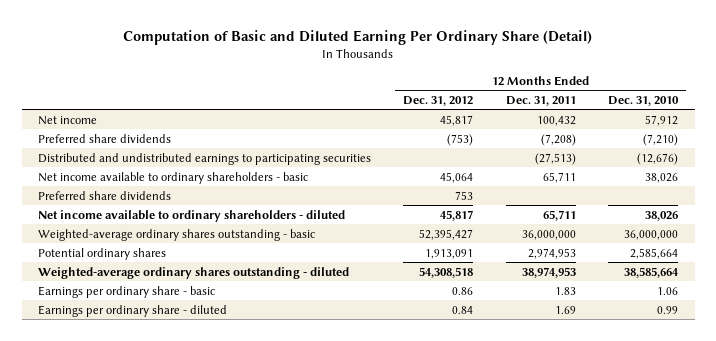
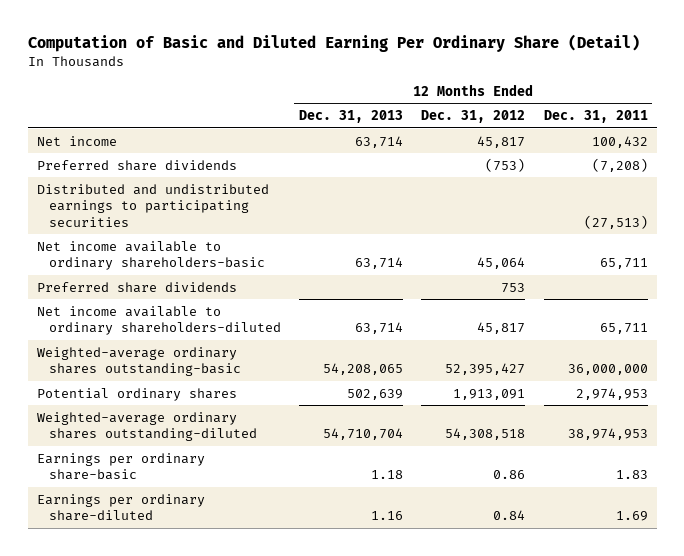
- | 12 Months Ended Dec. 31, 2012 | 12 Months Ended Dec. 31, 2011 | 12 Months Ended Dec. 31, 2010
+ | 12 Months Ended Dec. 31, 2013 | 12 Months Ended Dec. 31, 2012 | 12 Months Ended Dec. 31, 2011
- Net income available to ordinary shareholders - basic | 45,064 | 65,711 | 38,026
+ Net income available to ordinary shareholders-basic | 63,714 | 45,064 | 65,711
- Net income available to ordinary shareholders - diluted | 45,817 | 65,711 | 38,026
- Weighted-average ordinary shares outstanding - basic | 52,395,427 | 36,000,000 | 36,000,000
+ Net income available to ordinary shareholders-diluted | 63,714 | 45,817 | 65,711
+ Weighted-average ordinary shares outstanding-basic | 54,208,065 | 52,395,427 | 36,000,000
- Weighted-average ordinary shares outstanding - diluted | 54,308,518 | 38,974,953 | 38,585,664
- Earnings per ordinary share - basic | 0.86 | 1.83 | 1.06
- Earnings per ordinary share - diluted | 0.84 | 1.69 | 0.99
+ Weighted-average ordinary shares outstanding-diluted | 54,710,704 | 54,308,518 | 38,974,953
+ Earnings per ordinary share-basic | 1.18 | 0.86 | 1.83
+ Earnings per ordinary share-diluted | 1.16 | 0.84 | 1.69

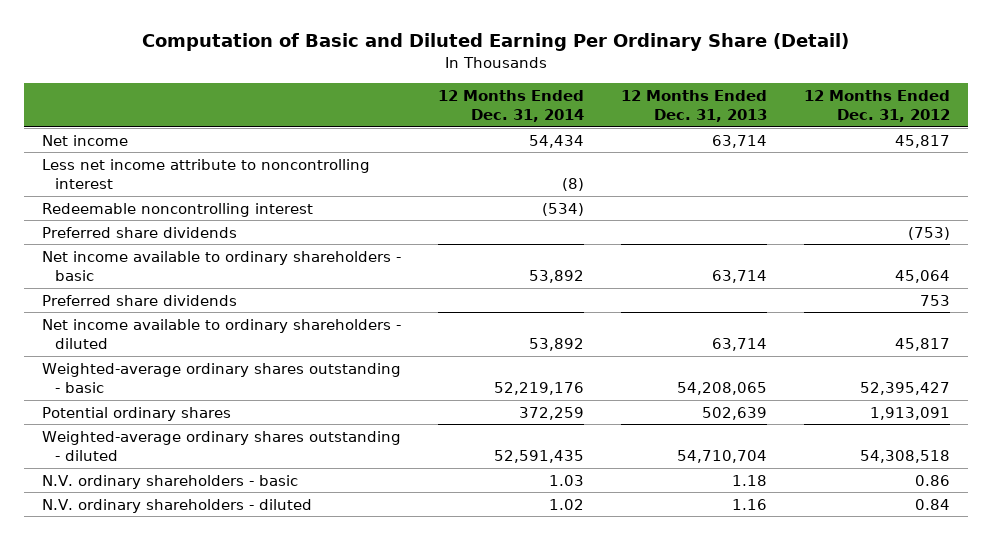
- | 12 Months Ended Dec. 31, 2013 | 12 Months Ended Dec. 31, 2012 | 12 Months Ended Dec. 31, 2011
+ | 12 Months Ended Dec. 31, 2014 | 12 Months Ended Dec. 31, 2013 | 12 Months Ended Dec. 31, 2012
+ Less net income attribute to noncontrolling interest | (8) | |
+ Redeemable noncontrolling interest | (534) | |
- Distributed and undistributed earnings to participating securities | | | (27,513)
- Net income available to ordinary shareholders-basic | 63,714 | 45,064 | 65,711
+ Net income available to ordinary shareholders - basic | 53,892 | 63,714 | 45,064
- Net income available to ordinary shareholders-diluted | 63,714 | 45,817 | 65,711
- Weighted-average ordinary shares outstanding-basic | 54,208,065 | 52,395,427 | 36,000,000
+ Net income available to ordinary shareholders - diluted | 53,892 | 63,714 | 45,817
+ Weighted-average ordinary shares outstanding - basic | 52,219,176 | 54,208,065 | 52,395,427
- Weighted-average ordinary shares outstanding-diluted | 54,710,704 | 54,308,518 | 38,974,953
- Earnings per ordinary share-basic | 1.18 | 0.86 | 1.83
- Earnings per ordinary share-diluted | 1.16 | 0.84 | 1.69
+ Weighted-average ordinary shares outstanding - diluted | 52,591,435 | 54,710,704 | 54,308,518
+ N.V. ordinary shareholders - basic | 1.03 | 1.18 | 0.86
+ N.V. ordinary shareholders - diluted | 1.02 | 1.16 | 0.84

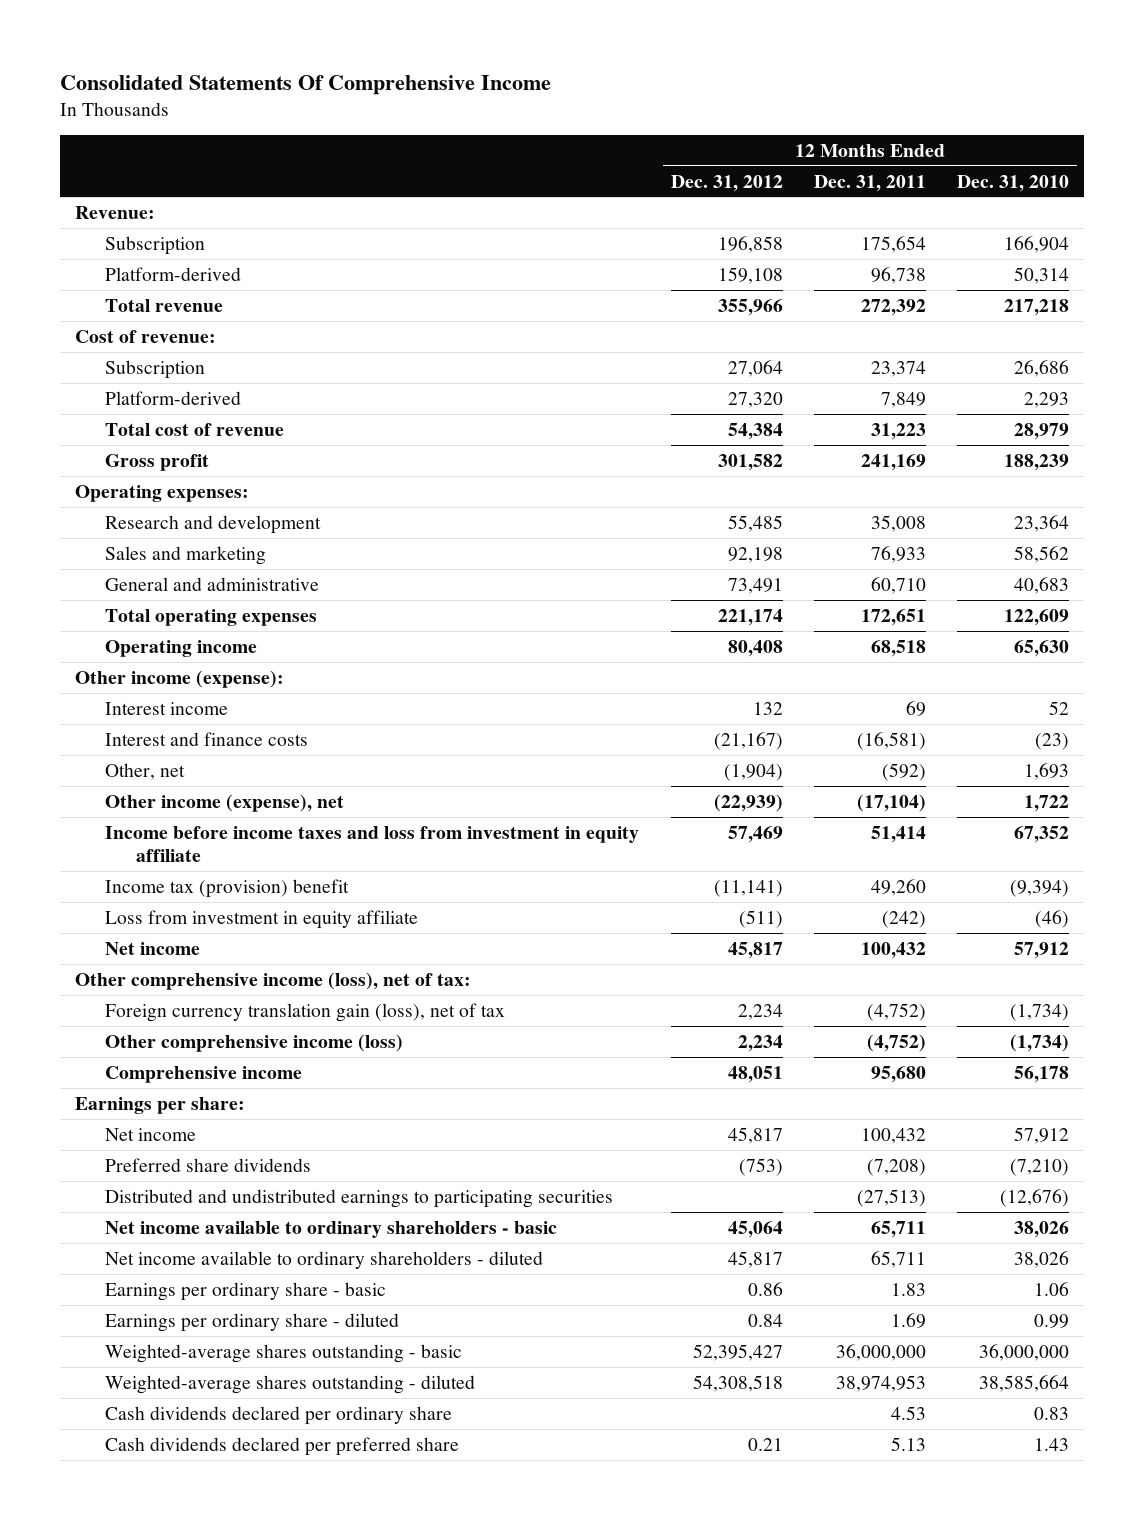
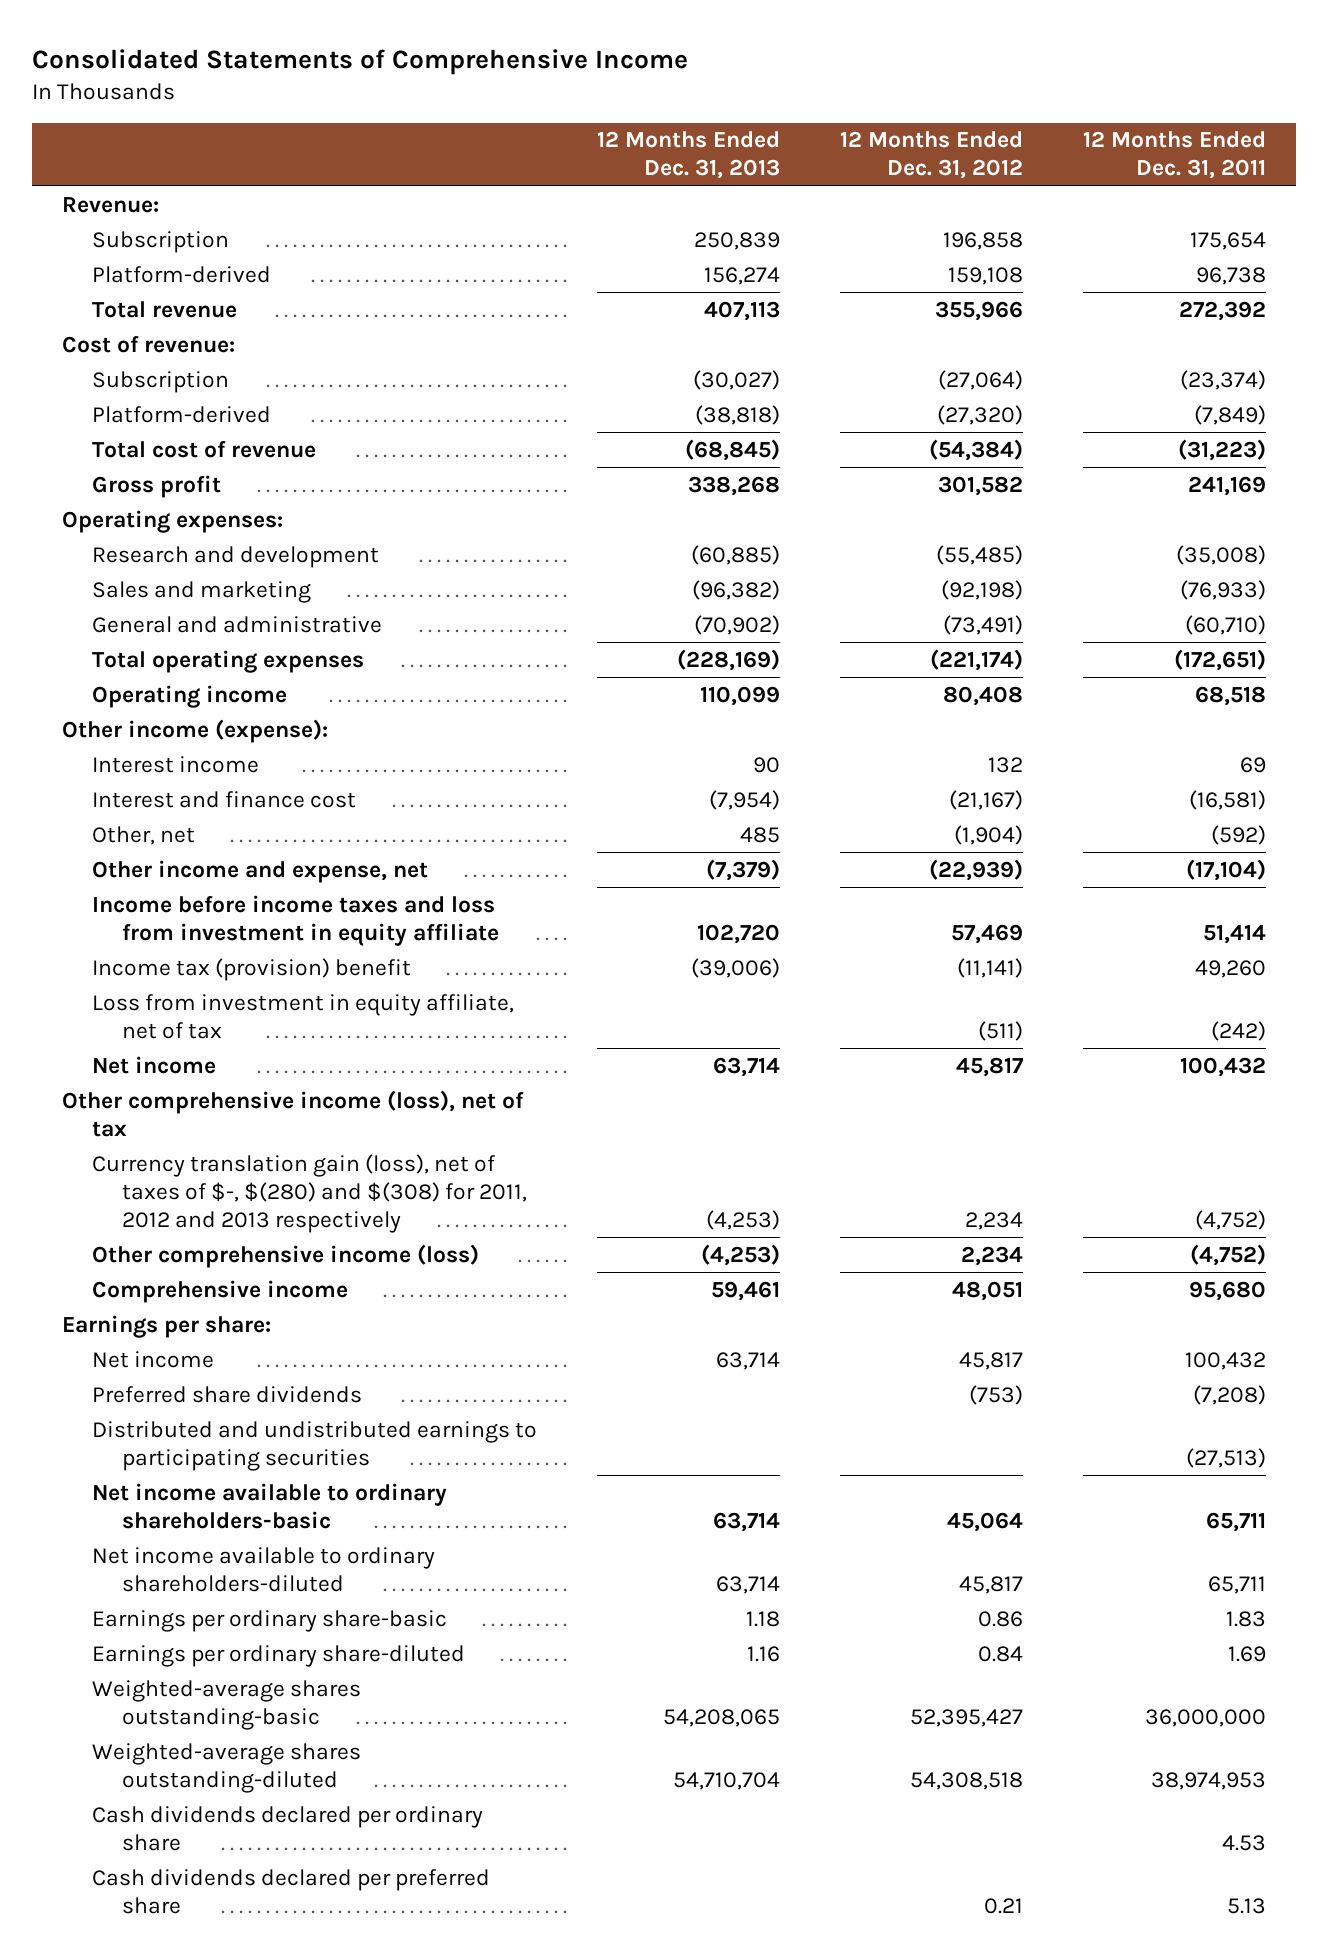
- Consolidated Statements Of Comprehensive Income
+ Consolidated Statements of Comprehensive Income
- | 12 Months Ended Dec. 31, 2012 | 12 Months Ended Dec. 31, 2011 | 12 Months Ended Dec. 31, 2010
+ | 12 Months Ended Dec. 31, 2013 | 12 Months Ended Dec. 31, 2012 | 12 Months Ended Dec. 31, 2011
- Subscription | 27,064 | 23,374 | 26,686
- Platform-derived | 27,320 | 7,849 | 2,293
- Total cost of revenue | 54,384 | 31,223 | 28,979
+ Subscription | (30,027) | (27,064) | (23,374)
+ Platform-derived | (38,818) | (27,320) | (7,849)
+ Total cost of revenue | (68,845) | (54,384) | (31,223)
- Research and development | 55,485 | 35,008 | 23,364
- Sales and marketing | 92,198 | 76,933 | 58,562
- General and administrative | 73,491 | 60,710 | 40,683
- Total operating expenses | 221,174 | 172,651 | 122,609
+ Research and development | (60,885) | (55,485) | (35,008)
+ Sales and marketing | (96,382) | (92,198) | (76,933)
+ General and administrative | (70,902) | (73,491) | (60,710)
+ Total operating expenses | (228,169) | (221,174) | (172,651)
- Interest and finance costs | (21,167) | (16,581) | (23)
+ Interest and finance cost | (7,954) | (21,167) | (16,581)
- Other income (expense), net | (22,939) | (17,104) | 1,722
+ Other income and expense, net | (7,379) | (22,939) | (17,104)
- Loss from investment in equity affiliate | (511) | (242) | (46)
+ Loss from investment in equity affiliate, net of tax | | (511) | (242)
- Other comprehensive income (loss), net of tax:
- Foreign currency translation gain (loss), net of tax | 2,234 | (4,752) | (1,734)
+ Other comprehensive income (loss), net of tax
+ Currency translation gain (loss), net of taxes of $-, $(280) and $(308) for 2011, 2012 and 2013 respectively | (4,253) | 2,234 | (4,752)
- Net income available to ordinary shareholders - basic | 45,064 | 65,711 | 38,026
- Net income available to ordinary shareholders - diluted | 45,817 | 65,711 | 38,026
- Earnings per ordinary share - basic | 0.86 | 1.83 | 1.06
- Earnings per ordinary share - diluted | 0.84 | 1.69 | 0.99
- Weighted-average shares outstanding - basic | 52,395,427 | 36,000,000 | 36,000,000
- Weighted-average shares outstanding - diluted | 54,308,518 | 38,974,953 | 38,585,664
+ Net income available to ordinary shareholders-basic | 63,714 | 45,064 | 65,711
+ Net income available to ordinary shareholders-diluted | 63,714 | 45,817 | 65,711
+ Earnings per ordinary share-basic | 1.18 | 0.86 | 1.83
+ Earnings per ordinary share-diluted | 1.16 | 0.84 | 1.69
+ Weighted-average shares outstanding-basic | 54,208,065 | 52,395,427 | 36,000,000
+ Weighted-average shares outstanding-diluted | 54,710,704 | 54,308,518 | 38,974,953

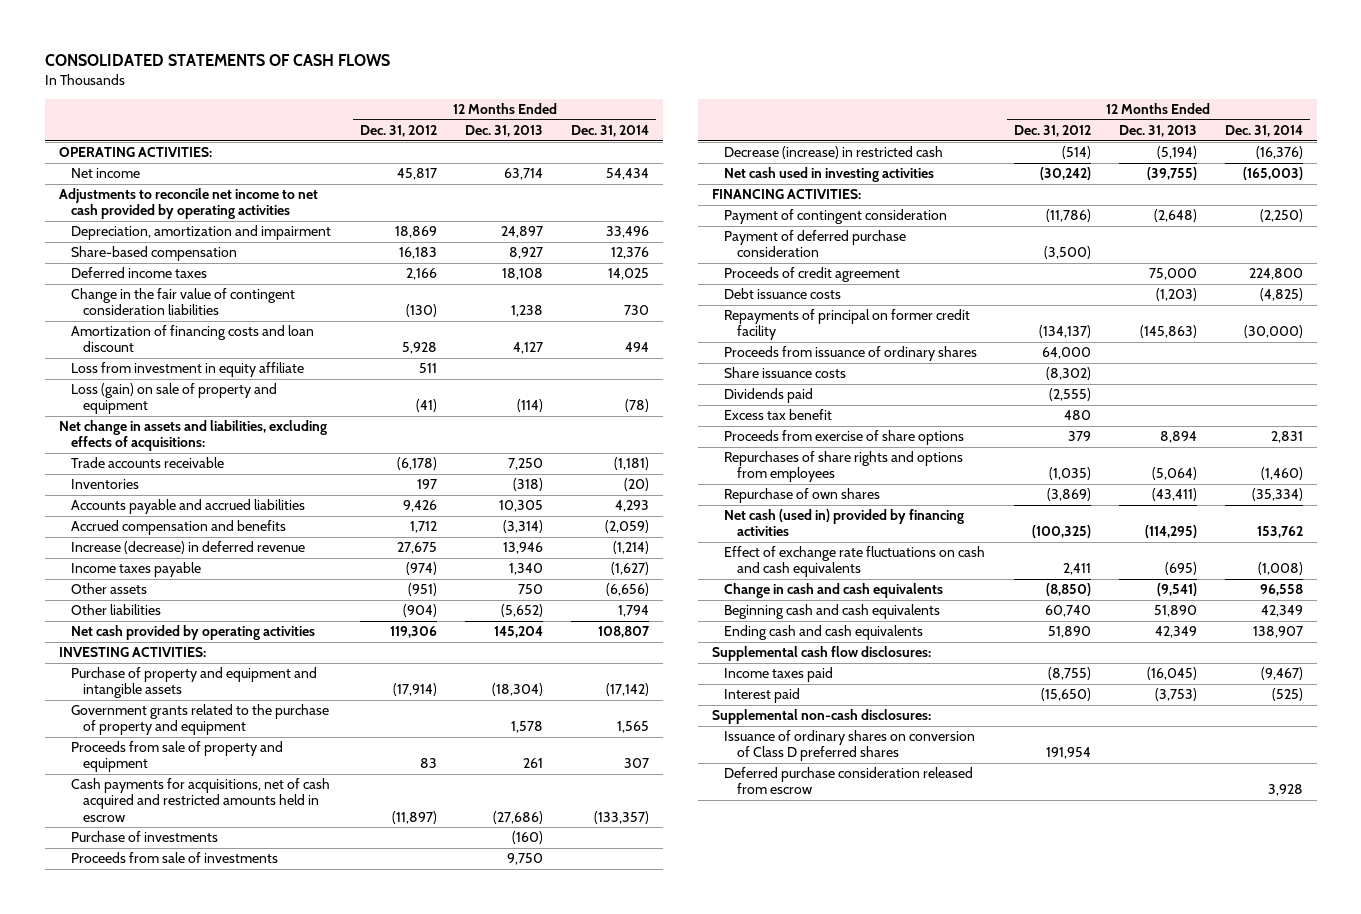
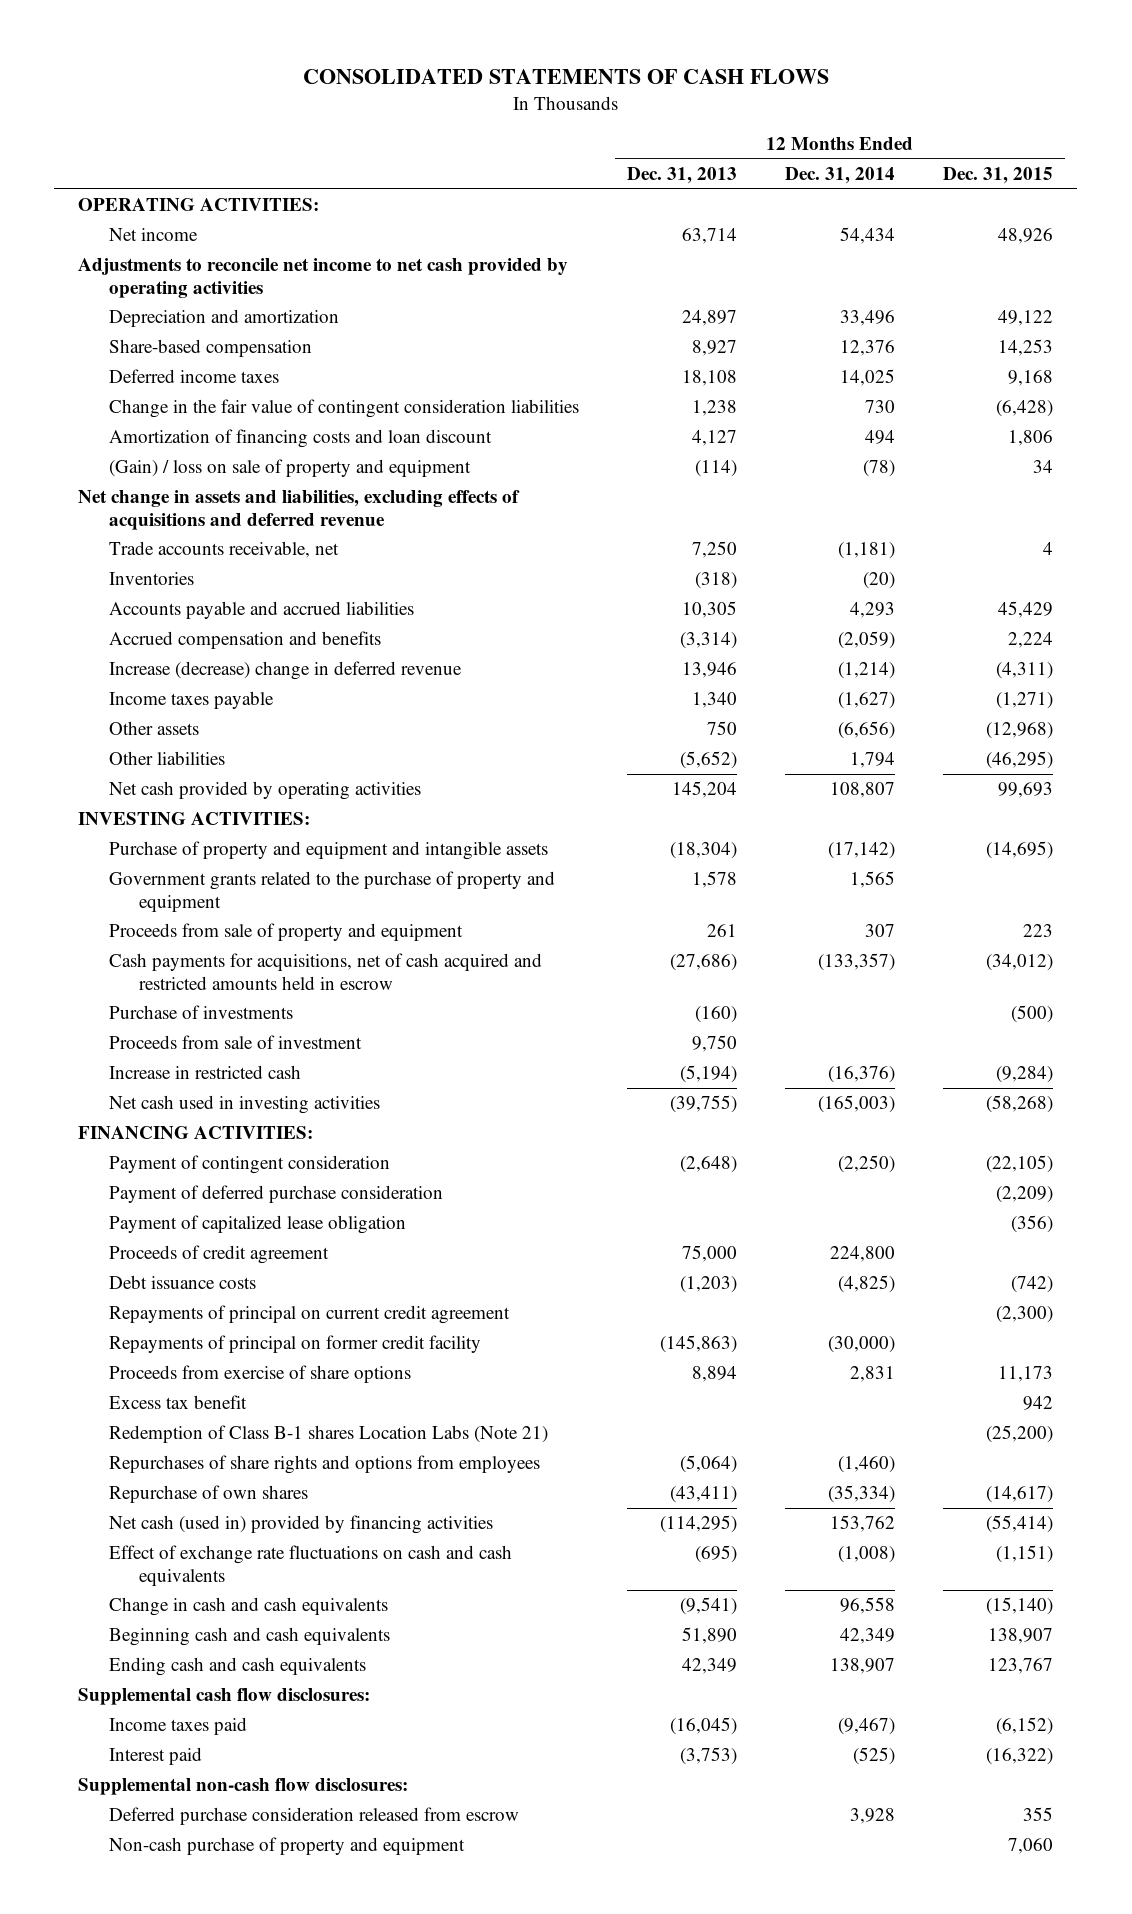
- | 12 Months Ended Dec. 31, 2012 | 12 Months Ended Dec. 31, 2013 | 12 Months Ended Dec. 31, 2014
+ | 12 Months Ended Dec. 31, 2013 | 12 Months Ended Dec. 31, 2014 | 12 Months Ended Dec. 31, 2015
- Depreciation, amortization and impairment | 18,869 | 24,897 | 33,496
+ Depreciation and amortization | 24,897 | 33,496 | 49,122
- Loss from investment in equity affiliate | 511 | |
- Loss (gain) on sale of property and equipment | (41) | (114) | (78)
- Net change in assets and liabilities, excluding effects of acquisitions:
- Trade accounts receivable | (6,178) | 7,250 | (1,181)
+ (Gain) / loss on sale of property and equipment | (114) | (78) | 34
+ Net change in assets and liabilities, excluding effects of acquisitions and deferred revenue
+ Trade accounts receivable, net | 7,250 | (1,181) | 4
- Increase (decrease) in deferred revenue | 27,675 | 13,946 | (1,214)
+ Increase (decrease) change in deferred revenue | 13,946 | (1,214) | (4,311)
- Proceeds from sale of investments | | 9,750 |
- Decrease (increase) in restricted cash | (514) | (5,194) | (16,376)
+ Proceeds from sale of investment | 9,750 | |
+ Increase in restricted cash | (5,194) | (16,376) | (9,284)
+ Payment of capitalized lease obligation | | | (356)
+ Repayments of principal on current credit agreement | | | (2,300)
- Proceeds from issuance of ordinary shares | 64,000 | |
- Share issuance costs | (8,302) | |
- Dividends paid | (2,555) | |
moved down: Excess tax benefit | | | 942
+ Redemption of Class B-1 shares Location Labs (Note 21) | | | (25,200)
- Supplemental non-cash disclosures:
- Issuance of ordinary shares on conversion of Class D preferred shares | 191,954 | |
+ Supplemental non-cash flow disclosures:
+ Non-cash purchase of property and equipment | | | 7,060

